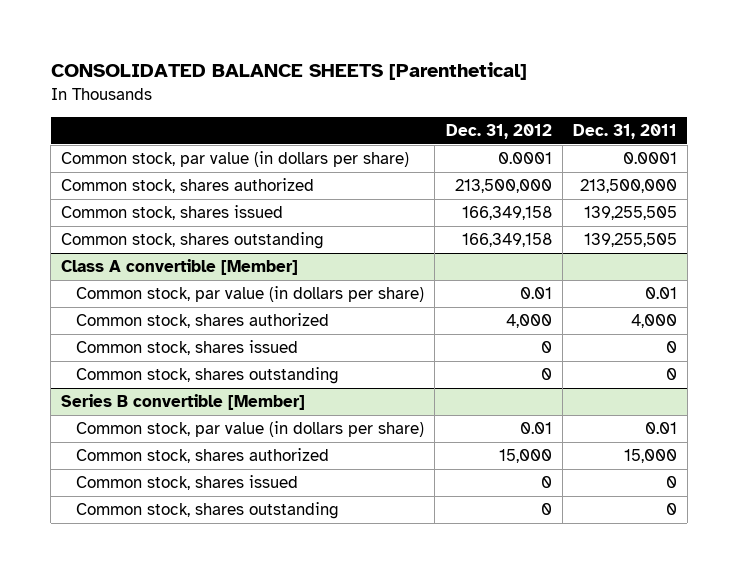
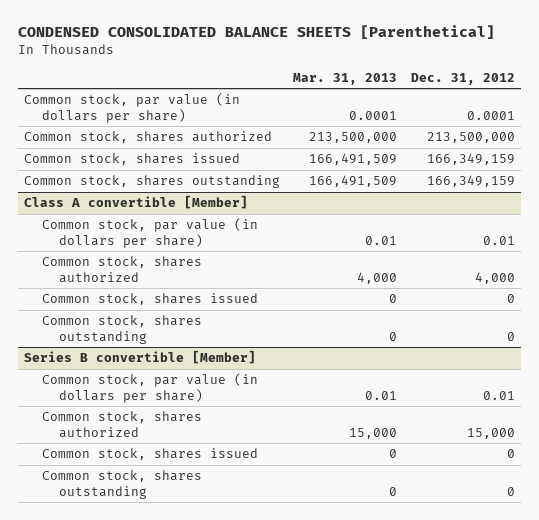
- CONSOLIDATED BALANCE SHEETS [Parenthetical]
+ CONDENSED CONSOLIDATED BALANCE SHEETS [Parenthetical]
- | Dec. 31, 2012 | Dec. 31, 2011
+ | Mar. 31, 2013 | Dec. 31, 2012
- Common stock, shares issued | 166,349,158 | 139,255,505
- Common stock, shares outstanding | 166,349,158 | 139,255,505
+ Common stock, shares issued | 166,491,509 | 166,349,159
+ Common stock, shares outstanding | 166,491,509 | 166,349,159

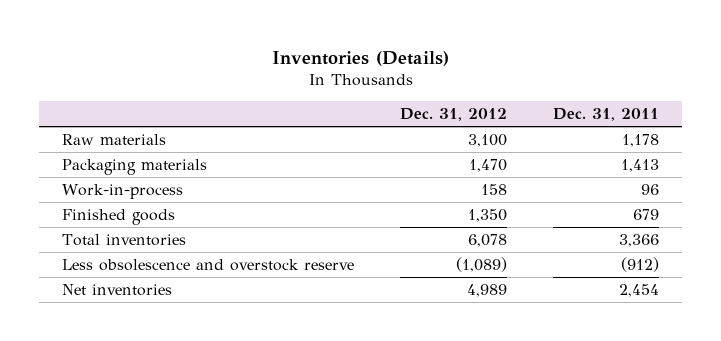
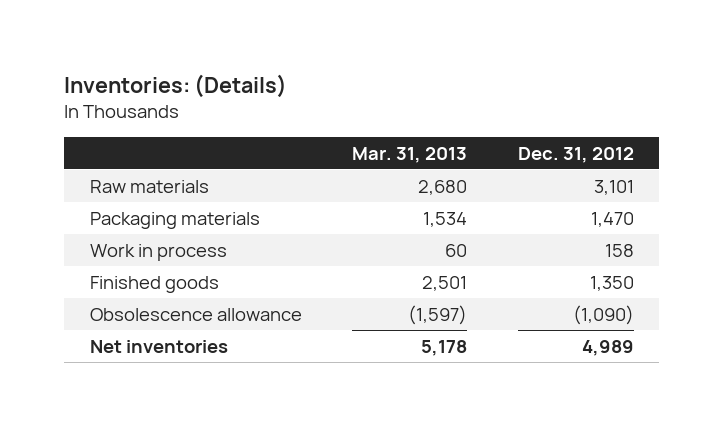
- Inventories (Details)
+ Inventories: (Details)
- | Dec. 31, 2012 | Dec. 31, 2011
+ | Mar. 31, 2013 | Dec. 31, 2012
- Raw materials | 3,100 | 1,178
+ Raw materials | 2,680 | 3,101
- Work-in-process | 158 | 96
+ Work in process | 60 | 158
- Total inventories | 6,078 | 3,366
- Less obsolescence and overstock reserve | (1,089) | (912)
+ Obsolescence allowance | (1,597) | (1,090)

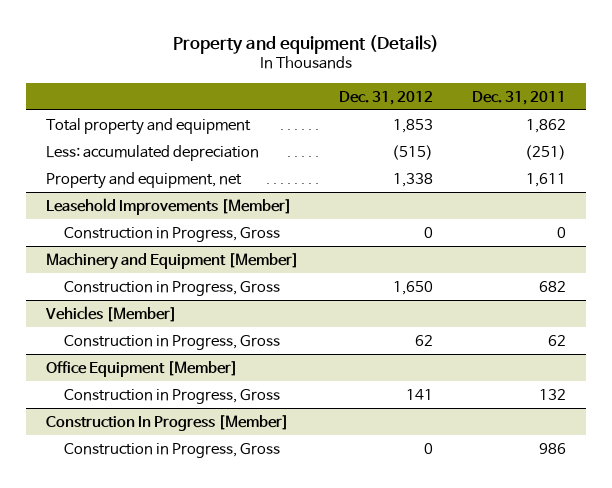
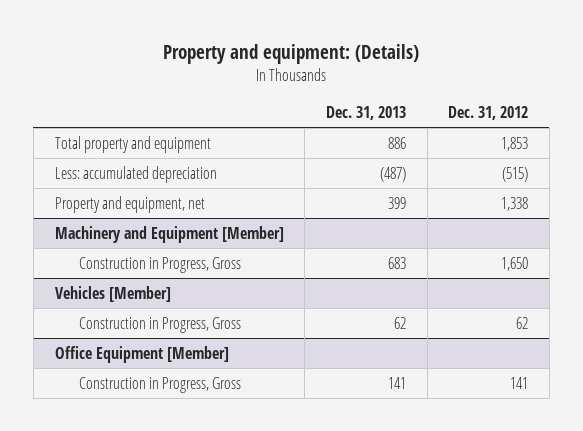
- Property and equipment (Details)
+ Property and equipment: (Details)
- | Dec. 31, 2012 | Dec. 31, 2011
+ | Dec. 31, 2013 | Dec. 31, 2012
- Leasehold Improvements [Member]
- Construction in Progress, Gross | 0 | 0
- Construction In Progress [Member]
- Construction in Progress, Gross | 0 | 986

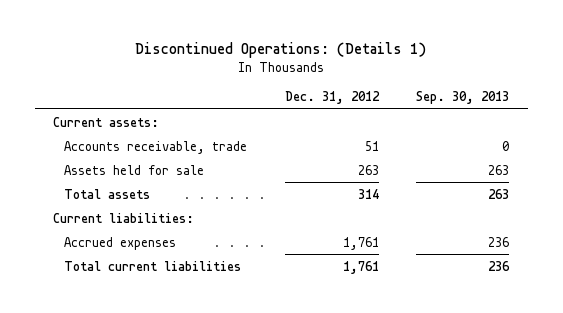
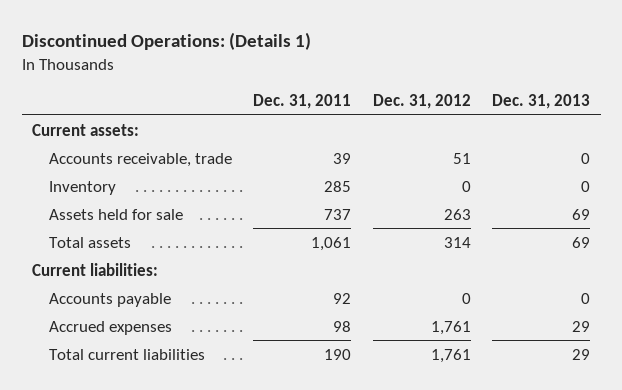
- | Dec. 31, 2012 | Sep. 30, 2013
+ | Dec. 31, 2011 | Dec. 31, 2012 | Dec. 31, 2013
+ Inventory | 285 | 0 | 0
+ Accounts payable | 92 | 0 | 0

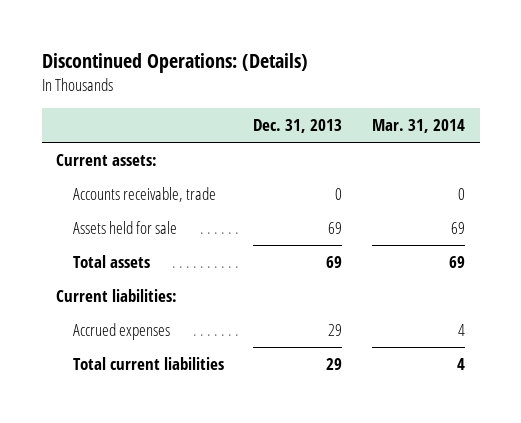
- Discontinued Operations: (Details 1)
+ Discontinued Operations: (Details)
- | Dec. 31, 2011 | Dec. 31, 2012 | Dec. 31, 2013
+ | Dec. 31, 2013 | Mar. 31, 2014
- Inventory | 285 | 0 | 0
- Accounts payable | 92 | 0 | 0

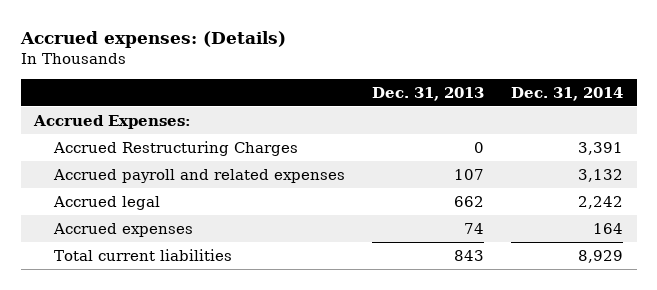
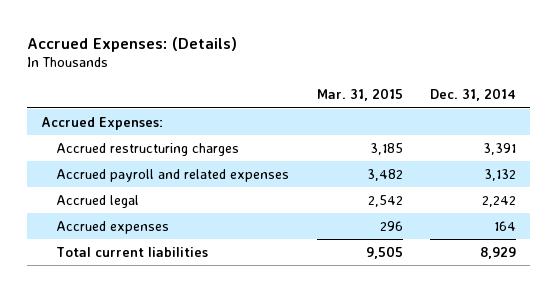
- Accrued expenses: (Details)
+ Accrued Expenses: (Details)
- | Dec. 31, 2013 | Dec. 31, 2014
+ | Mar. 31, 2015 | Dec. 31, 2014
- Accrued Restructuring Charges | 0 | 3,391
+ Accrued restructuring charges | 3,185 | 3,391

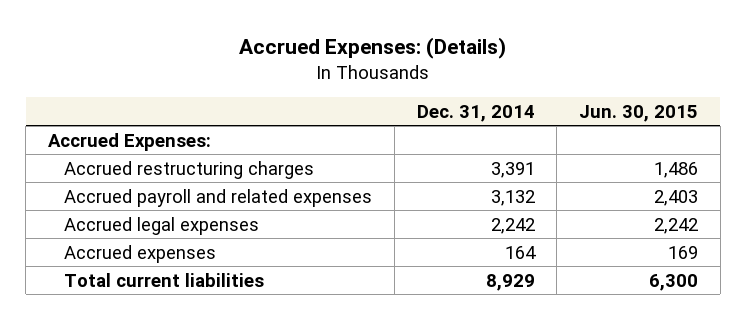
- | Mar. 31, 2015 | Dec. 31, 2014
+ | Dec. 31, 2014 | Jun. 30, 2015
- Accrued legal | 2,542 | 2,242
+ Accrued legal expenses | 2,242 | 2,242

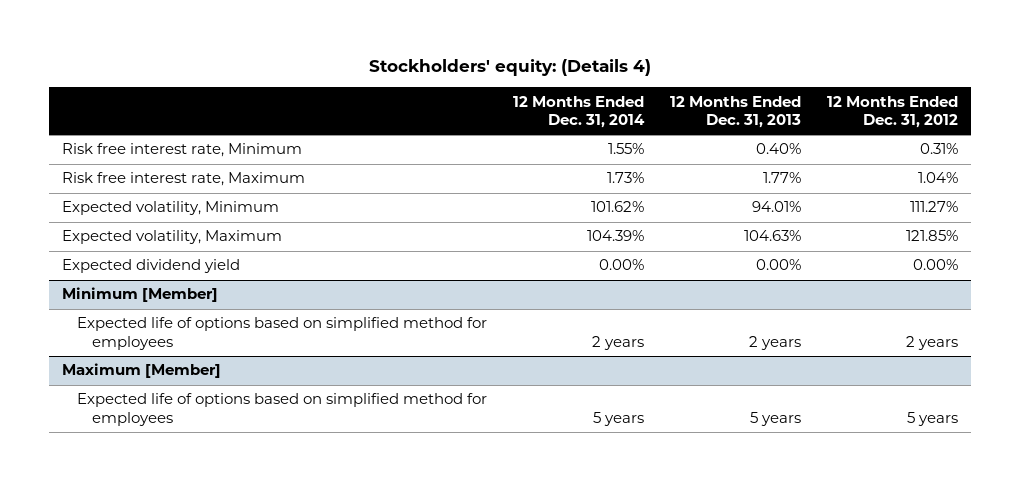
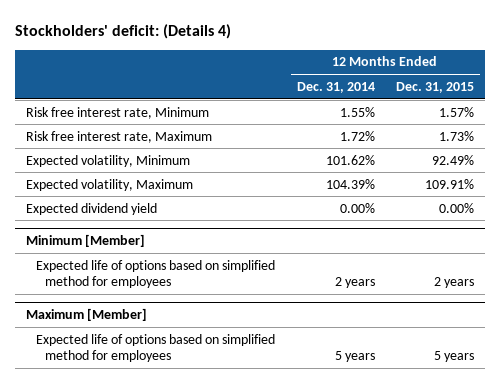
- Stockholders' equity: (Details 4)
+ Stockholders' deficit: (Details 4)
- | 12 Months Ended Dec. 31, 2014 | 12 Months Ended Dec. 31, 2013 | 12 Months Ended Dec. 31, 2012
+ | 12 Months Ended Dec. 31, 2014 | 12 Months Ended Dec. 31, 2015
- Risk free interest rate, Maximum | 1.73% | 1.77% | 1.04%
+ Risk free interest rate, Maximum | 1.72% | 1.73%

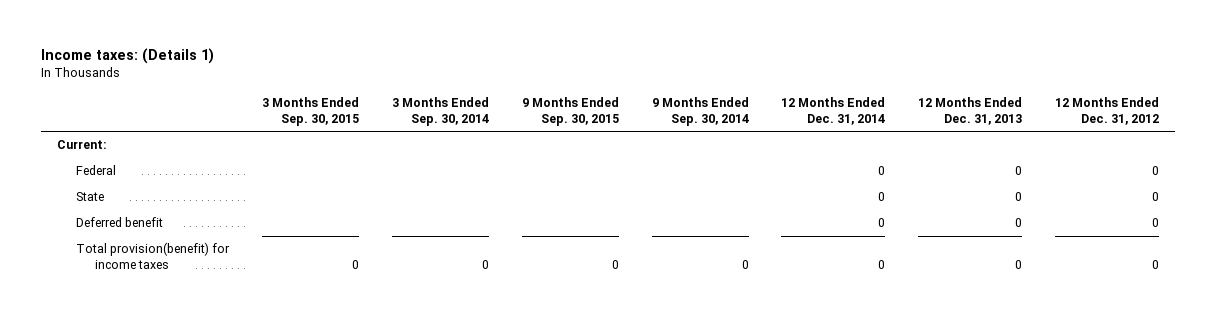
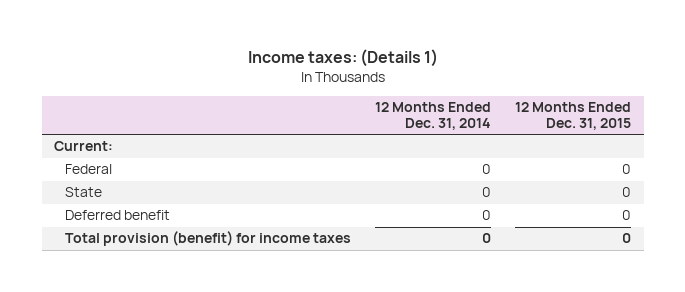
- | 3 Months Ended Sep. 30, 2015 | 3 Months Ended Sep. 30, 2014 | 9 Months Ended Sep. 30, 2015 | 9 Months Ended Sep. 30, 2014 | 12 Months Ended Dec. 31, 2014 | 12 Months Ended Dec. 31, 2013 | 12 Months Ended Dec. 31, 2012
+ | 12 Months Ended Dec. 31, 2014 | 12 Months Ended Dec. 31, 2015
- Total provision(benefit) for income taxes | 0 | 0 | 0 | 0 | 0 | 0 | 0
+ Total provision (benefit) for income taxes | 0 | 0

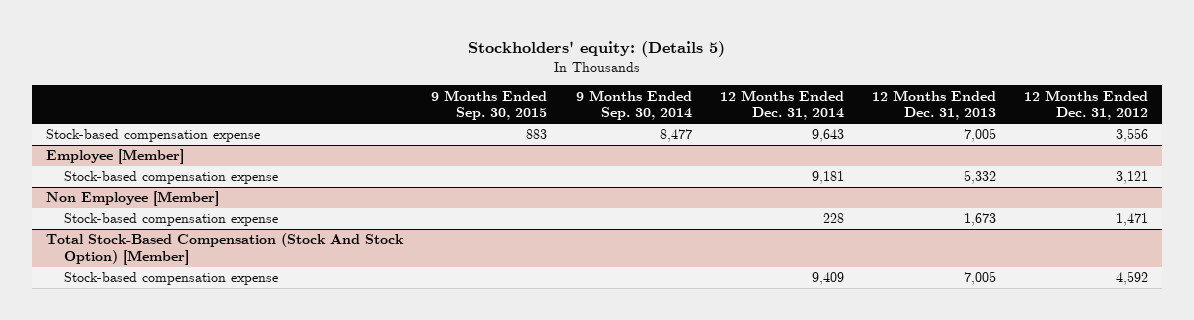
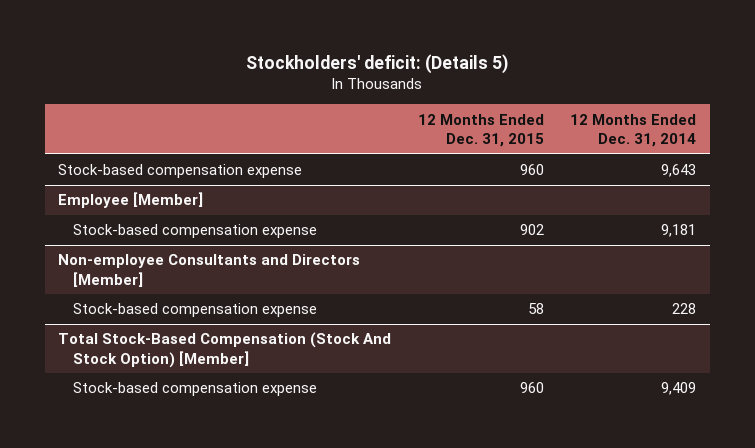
- Stockholders' equity: (Details 5)
+ Stockholders' deficit: (Details 5)
- | 9 Months Ended Sep. 30, 2015 | 9 Months Ended Sep. 30, 2014 | 12 Months Ended Dec. 31, 2014 | 12 Months Ended Dec. 31, 2013 | 12 Months Ended Dec. 31, 2012
+ | 12 Months Ended Dec. 31, 2015 | 12 Months Ended Dec. 31, 2014
- Non Employee [Member]
+ Non-employee Consultants and Directors [Member]

